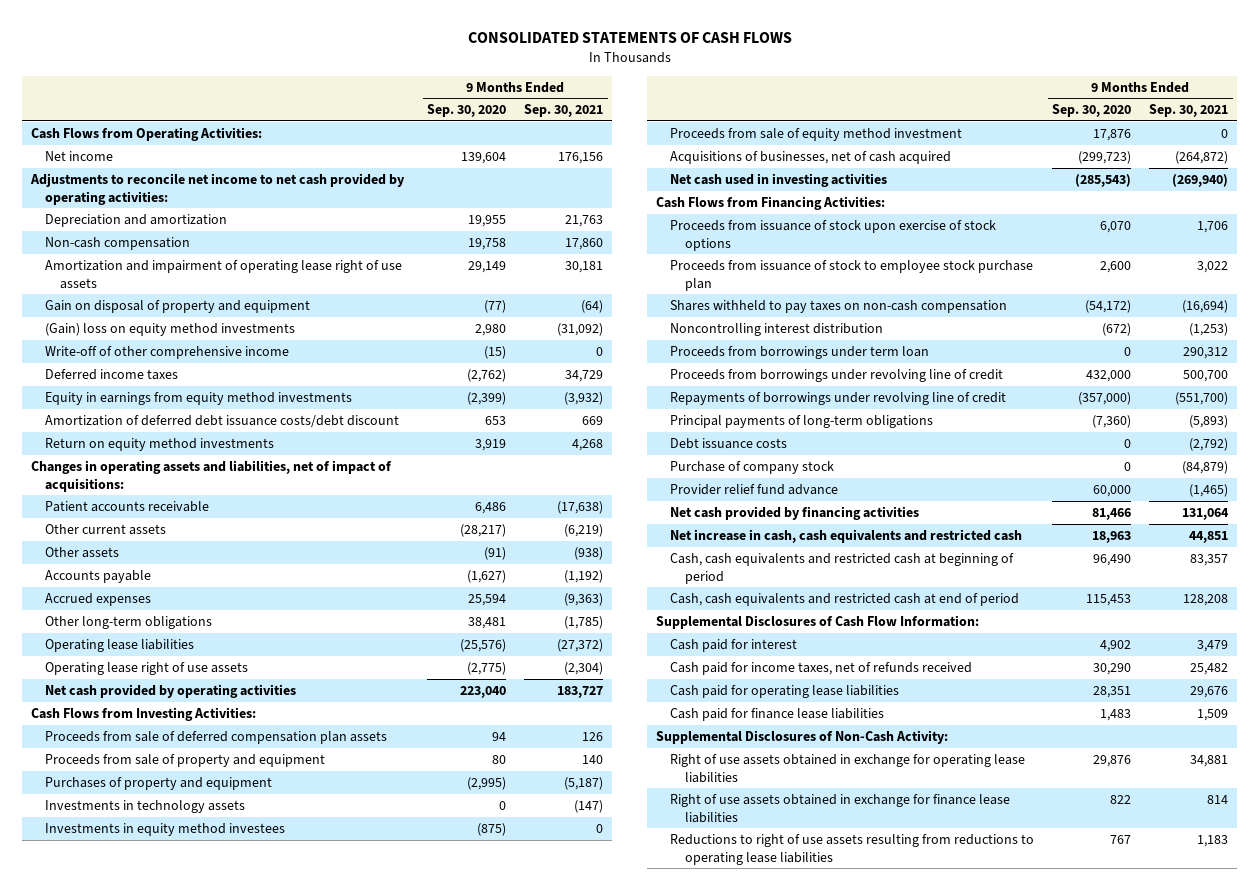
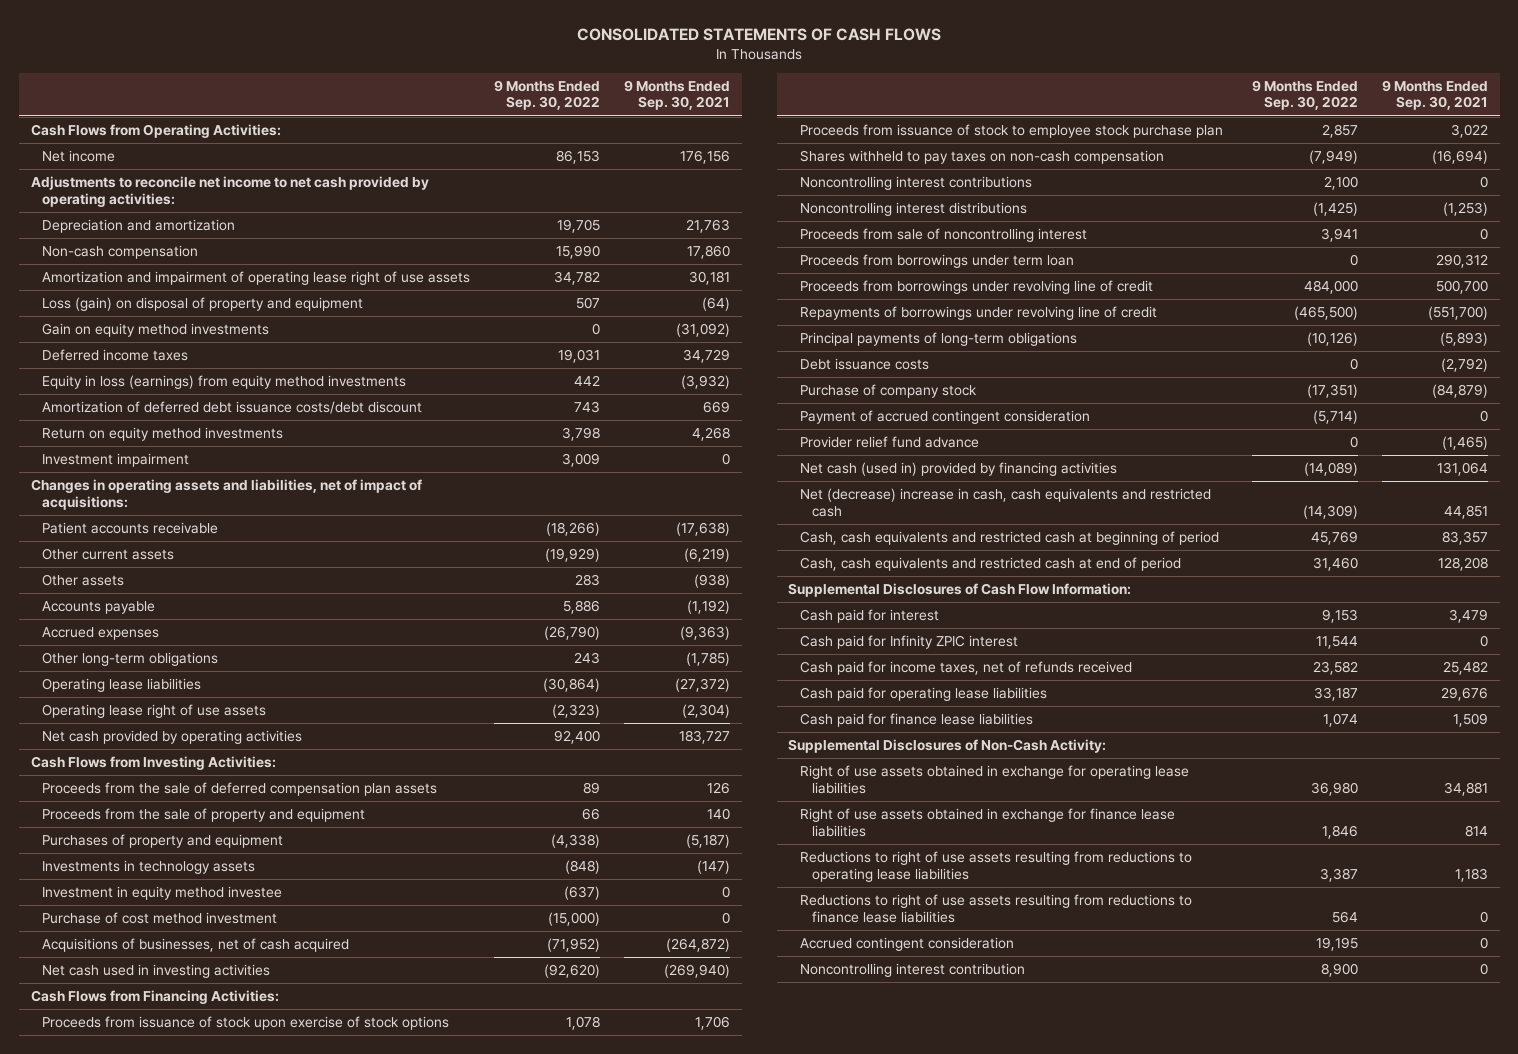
- | 9 Months Ended Sep. 30, 2020 | 9 Months Ended Sep. 30, 2021
+ | 9 Months Ended Sep. 30, 2022 | 9 Months Ended Sep. 30, 2021
- Gain on disposal of property and equipment | (77) | (64)
- (Gain) loss on equity method investments | 2,980 | (31,092)
- Write-off of other comprehensive income | (15) | 0
+ Loss (gain) on disposal of property and equipment | 507 | (64)
+ Gain on equity method investments | 0 | (31,092)
- Equity in earnings from equity method investments | (2,399) | (3,932)
+ Equity in loss (earnings) from equity method investments | 442 | (3,932)
+ Investment impairment | 3,009 | 0
- Proceeds from sale of deferred compensation plan assets | 94 | 126
- Proceeds from sale of property and equipment | 80 | 140
+ Proceeds from the sale of deferred compensation plan assets | 89 | 126
+ Proceeds from the sale of property and equipment | 66 | 140
- Investments in equity method investees | (875) | 0
- Proceeds from sale of equity method investment | 17,876 | 0
+ Investment in equity method investee | (637) | 0
+ Purchase of cost method investment | (15,000) | 0
- Noncontrolling interest distribution | (672) | (1,253)
+ Noncontrolling interest contributions | 2,100 | 0
+ Noncontrolling interest distributions | (1,425) | (1,253)
+ Proceeds from sale of noncontrolling interest | 3,941 | 0
+ Payment of accrued contingent consideration | (5,714) | 0
- Net cash provided by financing activities | 81,466 | 131,064
- Net increase in cash, cash equivalents and restricted cash | 18,963 | 44,851
+ Net cash (used in) provided by financing activities | (14,089) | 131,064
+ Net (decrease) increase in cash, cash equivalents and restricted cash | (14,309) | 44,851
+ Cash paid for Infinity ZPIC interest | 11,544 | 0
+ Reductions to right of use assets resulting from reductions to finance lease liabilities | 564 | 0
+ Accrued contingent consideration | 19,195 | 0
+ Noncontrolling interest contribution | 8,900 | 0

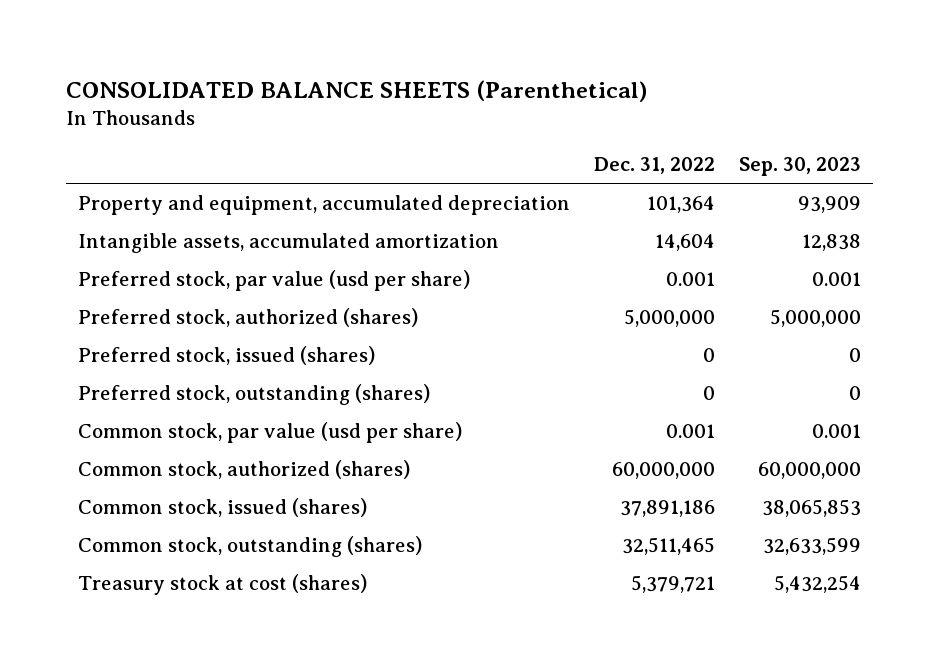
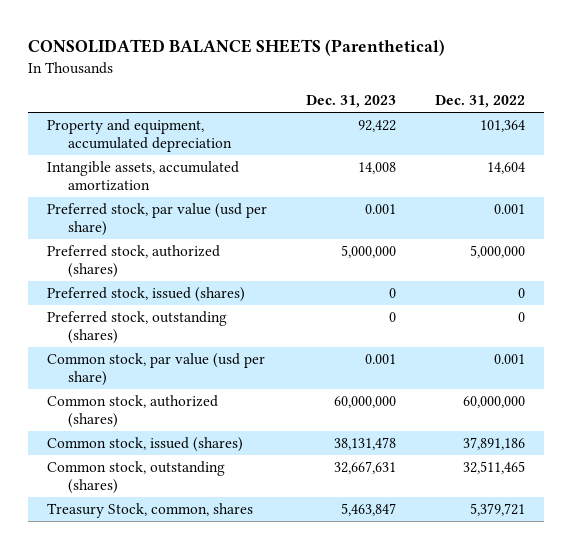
- | Dec. 31, 2022 | Sep. 30, 2023
+ | Dec. 31, 2023 | Dec. 31, 2022
- Treasury stock at cost (shares) | 5,379,721 | 5,432,254
+ Treasury Stock, common, shares | 5,463,847 | 5,379,721

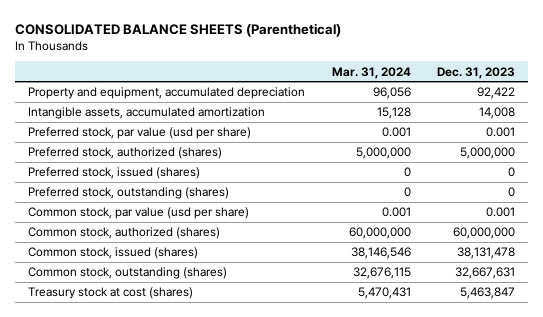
- | Dec. 31, 2023 | Dec. 31, 2022
+ | Mar. 31, 2024 | Dec. 31, 2023
- Treasury Stock, common, shares | 5,463,847 | 5,379,721
+ Treasury stock at cost (shares) | 5,470,431 | 5,463,847

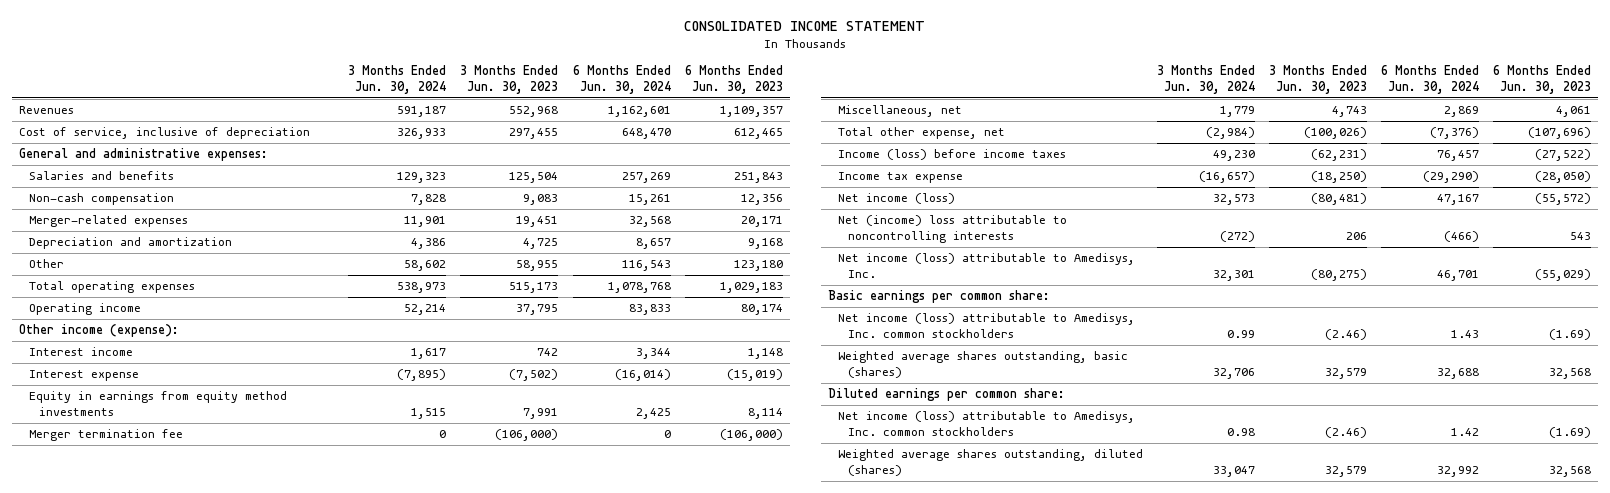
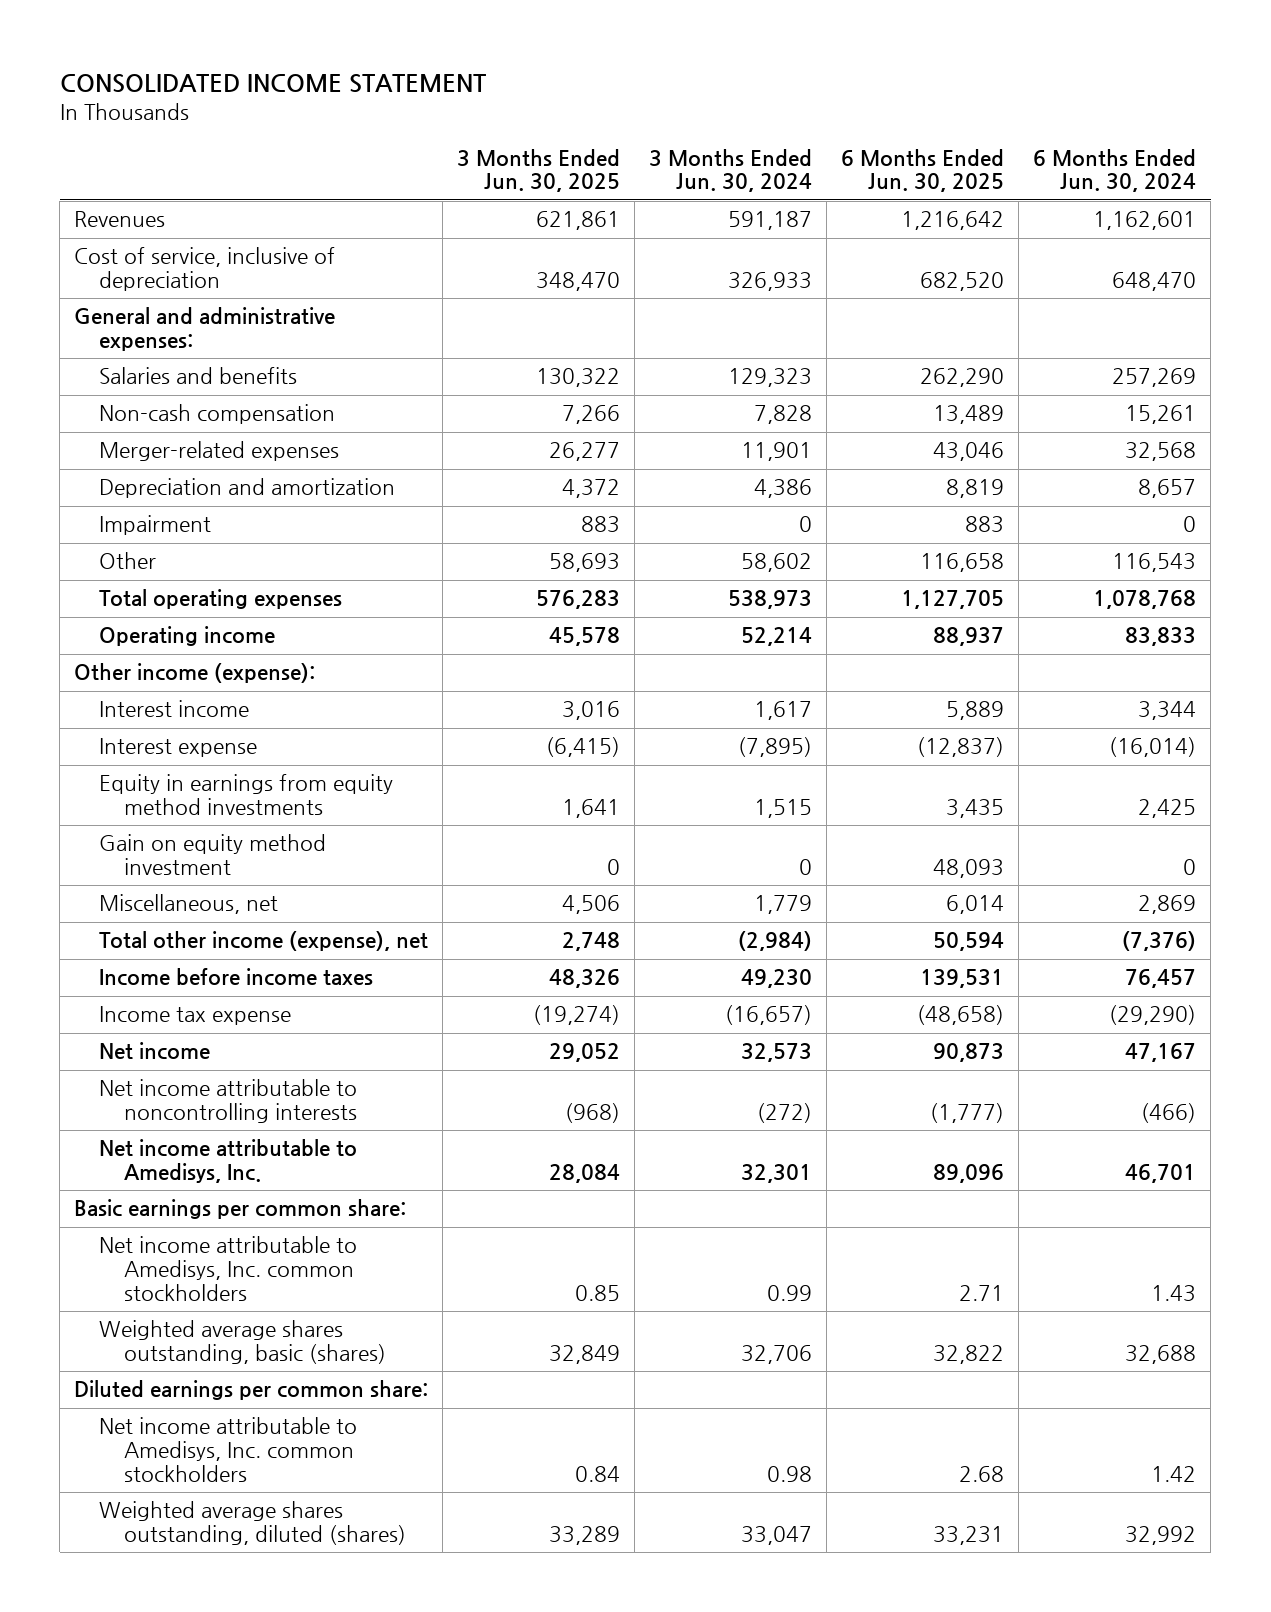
- | 3 Months Ended Jun. 30, 2024 | 3 Months Ended Jun. 30, 2023 | 6 Months Ended Jun. 30, 2024 | 6 Months Ended Jun. 30, 2023
+ | 3 Months Ended Jun. 30, 2025 | 3 Months Ended Jun. 30, 2024 | 6 Months Ended Jun. 30, 2025 | 6 Months Ended Jun. 30, 2024
+ Impairment | 883 | 0 | 883 | 0
- Merger termination fee | 0 | (106,000) | 0 | (106,000)
+ Gain on equity method investment | 0 | 0 | 48,093 | 0
- Total other expense, net | (2,984) | (100,026) | (7,376) | (107,696)
- Income (loss) before income taxes | 49,230 | (62,231) | 76,457 | (27,522)
+ Total other income (expense), net | 2,748 | (2,984) | 50,594 | (7,376)
+ Income before income taxes | 48,326 | 49,230 | 139,531 | 76,457
- Net income (loss) | 32,573 | (80,481) | 47,167 | (55,572)
- Net (income) loss attributable to noncontrolling interests | (272) | 206 | (466) | 543
- Net income (loss) attributable to Amedisys, Inc. | 32,301 | (80,275) | 46,701 | (55,029)
+ Net income | 29,052 | 32,573 | 90,873 | 47,167
+ Net income attributable to noncontrolling interests | (968) | (272) | (1,777) | (466)
+ Net income attributable to Amedisys, Inc. | 28,084 | 32,301 | 89,096 | 46,701
- Net income (loss) attributable to Amedisys, Inc. common stockholders | 0.99 | (2.46) | 1.43 | (1.69)
+ Net income attributable to Amedisys, Inc. common stockholders | 0.85 | 0.99 | 2.71 | 1.43
- Net income (loss) attributable to Amedisys, Inc. common stockholders | 0.98 | (2.46) | 1.42 | (1.69)
+ Net income attributable to Amedisys, Inc. common stockholders | 0.84 | 0.98 | 2.68 | 1.42

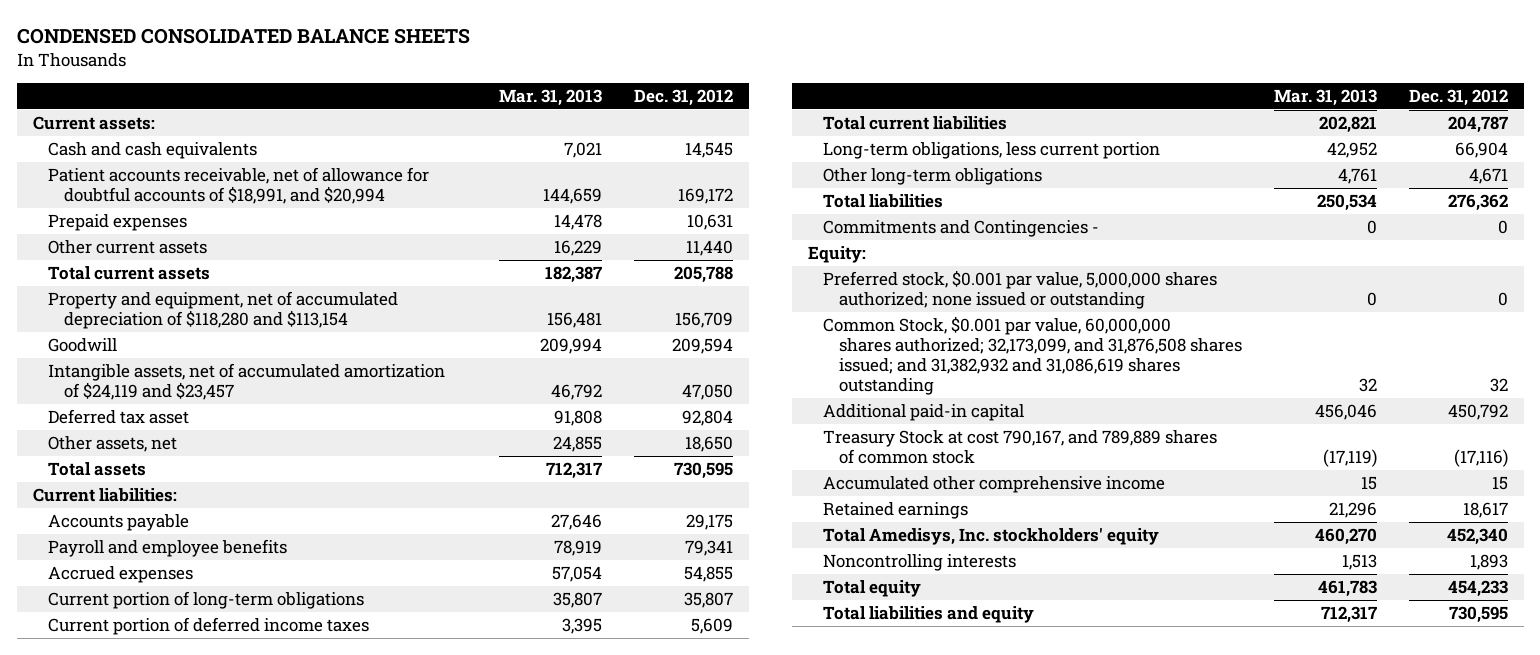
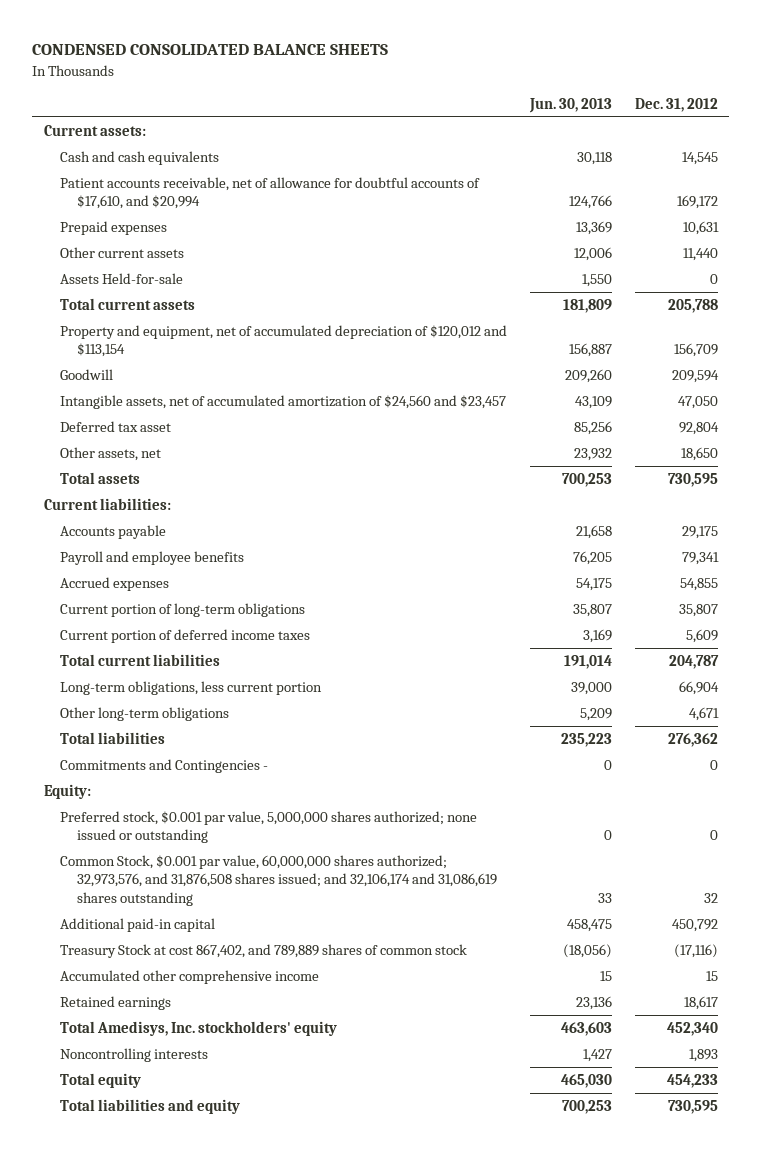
- | Mar. 31, 2013 | Dec. 31, 2012
+ | Jun. 30, 2013 | Dec. 31, 2012
- Patient accounts receivable, net of allowance for doubtful accounts of $18,991, and $20,994 | 144,659 | 169,172
+ Patient accounts receivable, net of allowance for doubtful accounts of $17,610, and $20,994 | 124,766 | 169,172
+ Assets Held-for-sale | 1,550 | 0
- Property and equipment, net of accumulated depreciation of $118,280 and $113,154 | 156,481 | 156,709
+ Property and equipment, net of accumulated depreciation of $120,012 and $113,154 | 156,887 | 156,709
- Intangible assets, net of accumulated amortization of $24,119 and $23,457 | 46,792 | 47,050
+ Intangible assets, net of accumulated amortization of $24,560 and $23,457 | 43,109 | 47,050
- Common Stock, $0.001 par value, 60,000,000 shares authorized; 32,173,099, and 31,876,508 shares issued; and 31,382,932 and 31,086,619 shares outstanding | 32 | 32
+ Common Stock, $0.001 par value, 60,000,000 shares authorized; 32,973,576, and 31,876,508 shares issued; and 32,106,174 and 31,086,619 shares outstanding | 33 | 32
- Treasury Stock at cost 790,167, and 789,889 shares of common stock | (17,119) | (17,116)
+ Treasury Stock at cost 867,402, and 789,889 shares of common stock | (18,056) | (17,116)

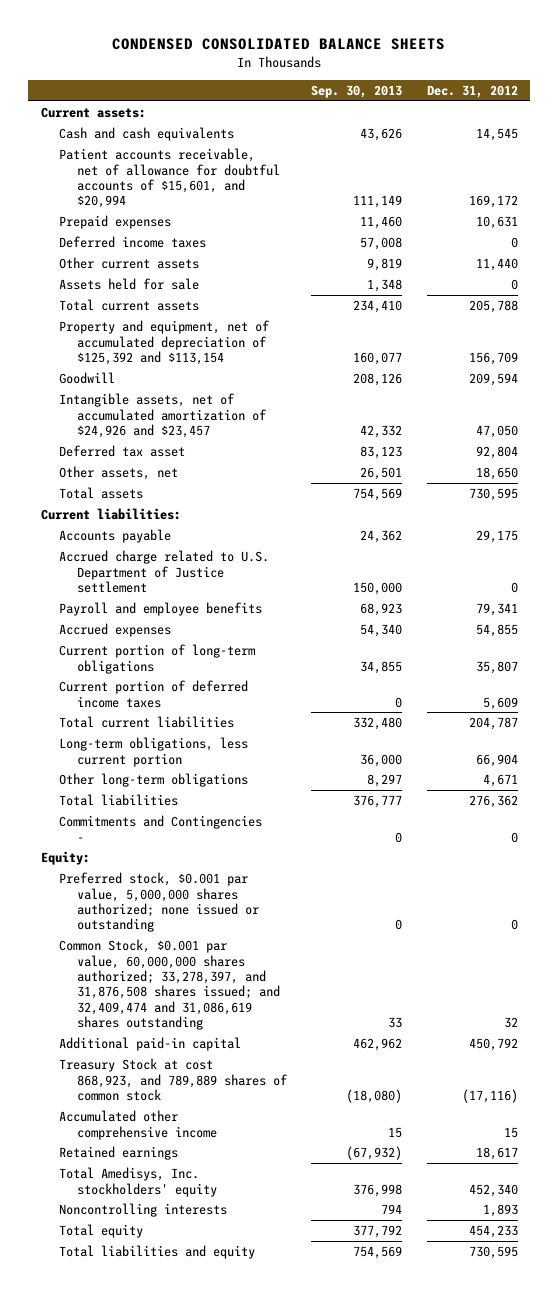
- | Jun. 30, 2013 | Dec. 31, 2012
+ | Sep. 30, 2013 | Dec. 31, 2012
- Patient accounts receivable, net of allowance for doubtful accounts of $17,610, and $20,994 | 124,766 | 169,172
+ Patient accounts receivable, net of allowance for doubtful accounts of $15,601, and $20,994 | 111,149 | 169,172
+ Deferred income taxes | 57,008 | 0
- Assets Held-for-sale | 1,550 | 0
+ Assets held for sale | 1,348 | 0
- Property and equipment, net of accumulated depreciation of $120,012 and $113,154 | 156,887 | 156,709
+ Property and equipment, net of accumulated depreciation of $125,392 and $113,154 | 160,077 | 156,709
- Intangible assets, net of accumulated amortization of $24,560 and $23,457 | 43,109 | 47,050
+ Intangible assets, net of accumulated amortization of $24,926 and $23,457 | 42,332 | 47,050
+ Accrued charge related to U.S. Department of Justice settlement | 150,000 | 0
- Common Stock, $0.001 par value, 60,000,000 shares authorized; 32,973,576, and 31,876,508 shares issued; and 32,106,174 and 31,086,619 shares outstanding | 33 | 32
+ Common Stock, $0.001 par value, 60,000,000 shares authorized; 33,278,397, and 31,876,508 shares issued; and 32,409,474 and 31,086,619 shares outstanding | 33 | 32
- Treasury Stock at cost 867,402, and 789,889 shares of common stock | (18,056) | (17,116)
+ Treasury Stock at cost 868,923, and 789,889 shares of common stock | (18,080) | (17,116)

